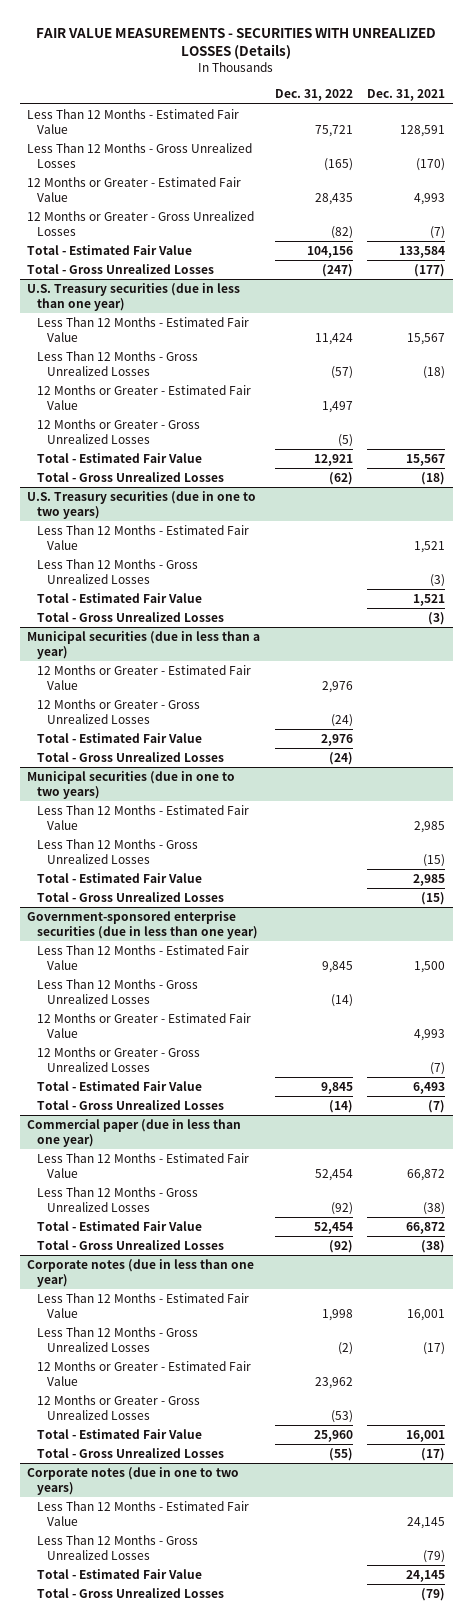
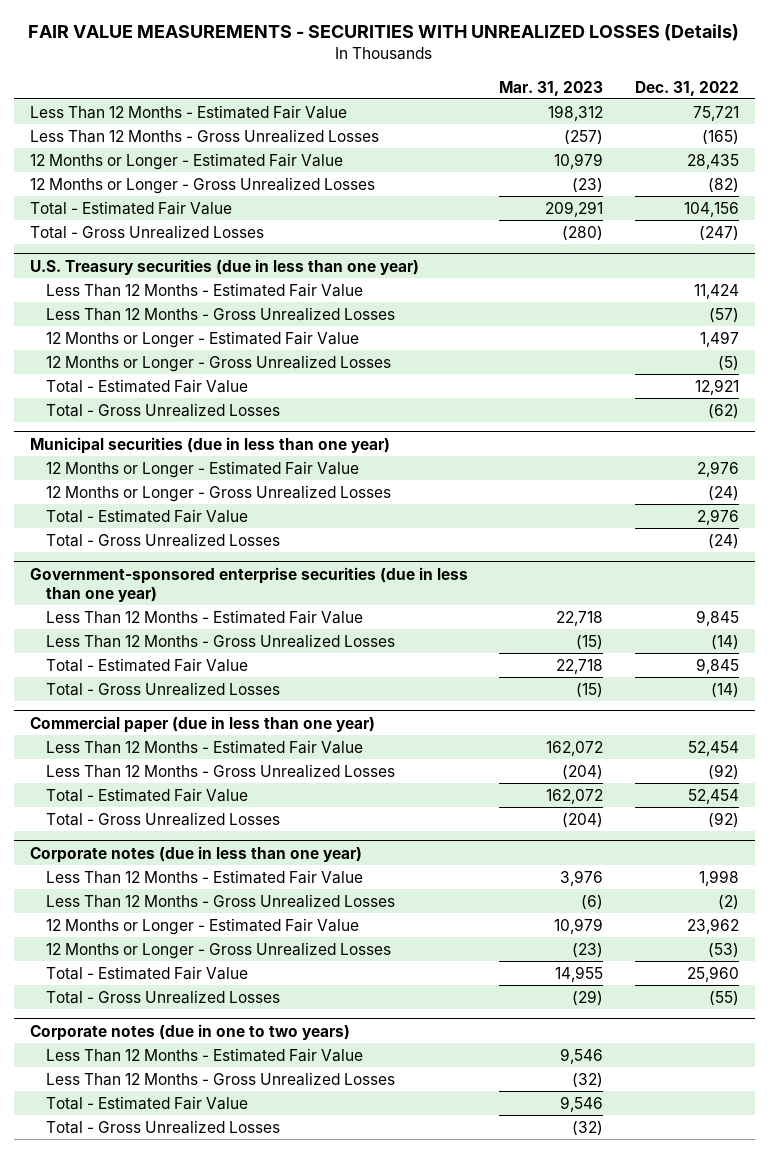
- | Dec. 31, 2022 | Dec. 31, 2021
+ | Mar. 31, 2023 | Dec. 31, 2022
- 12 Months or Greater - Estimated Fair Value | 28,435 | 4,993
- 12 Months or Greater - Gross Unrealized Losses | (82) | (7)
+ 12 Months or Longer - Estimated Fair Value | 10,979 | 28,435
+ 12 Months or Longer - Gross Unrealized Losses | (23) | (82)
@ U.S. Treasury securities (due in less than one year)
- 12 Months or Greater - Estimated Fair Value | 1,497 |
- 12 Months or Greater - Gross Unrealized Losses | (5) |
+ 12 Months or Longer - Estimated Fair Value | | 1,497
+ 12 Months or Longer - Gross Unrealized Losses | | (5)
- U.S. Treasury securities (due in one to two years)
- Less Than 12 Months - Estimated Fair Value | | 1,521
- Less Than 12 Months - Gross Unrealized Losses | | (3)
- Total - Estimated Fair Value | | 1,521
- Total - Gross Unrealized Losses | | (3)
- Municipal securities (due in less than a year)
- 12 Months or Greater - Estimated Fair Value | 2,976 |
- 12 Months or Greater - Gross Unrealized Losses | (24) |
+ Municipal securities (due in less than one year)
+ 12 Months or Longer - Estimated Fair Value | | 2,976
+ 12 Months or Longer - Gross Unrealized Losses | | (24)
- Municipal securities (due in one to two years)
- Less Than 12 Months - Estimated Fair Value | | 2,985
- Less Than 12 Months - Gross Unrealized Losses | | (15)
- Total - Estimated Fair Value | | 2,985
- Total - Gross Unrealized Losses | | (15)
@ Government-sponsored enterprise securities (due in less than one year)
- 12 Months or Greater - Estimated Fair Value | | 4,993
- 12 Months or Greater - Gross Unrealized Losses | | (7)
@ Corporate notes (due in less than one year)
- 12 Months or Greater - Estimated Fair Value | 23,962 |
- 12 Months or Greater - Gross Unrealized Losses | (53) |
+ 12 Months or Longer - Estimated Fair Value | 10,979 | 23,962
+ 12 Months or Longer - Gross Unrealized Losses | (23) | (53)

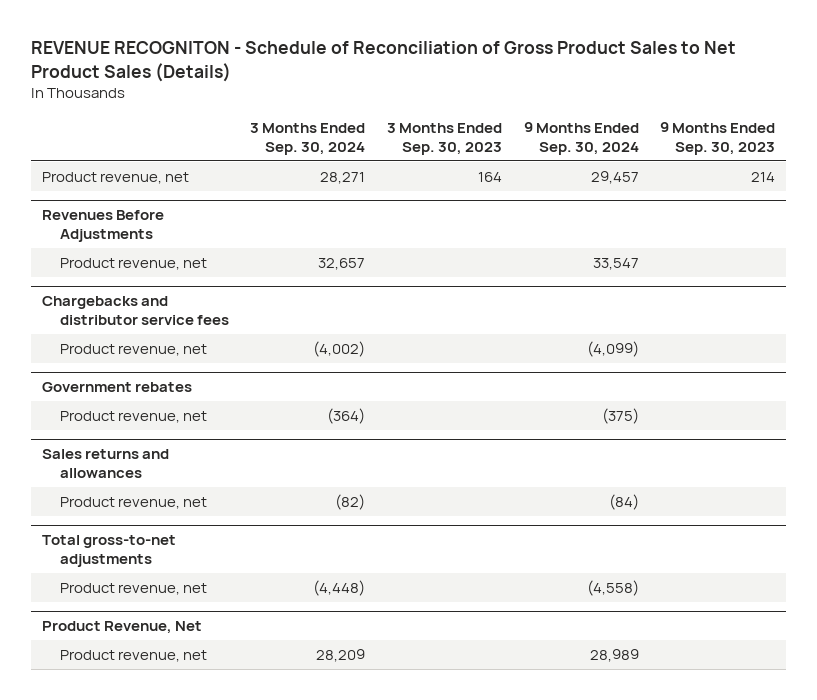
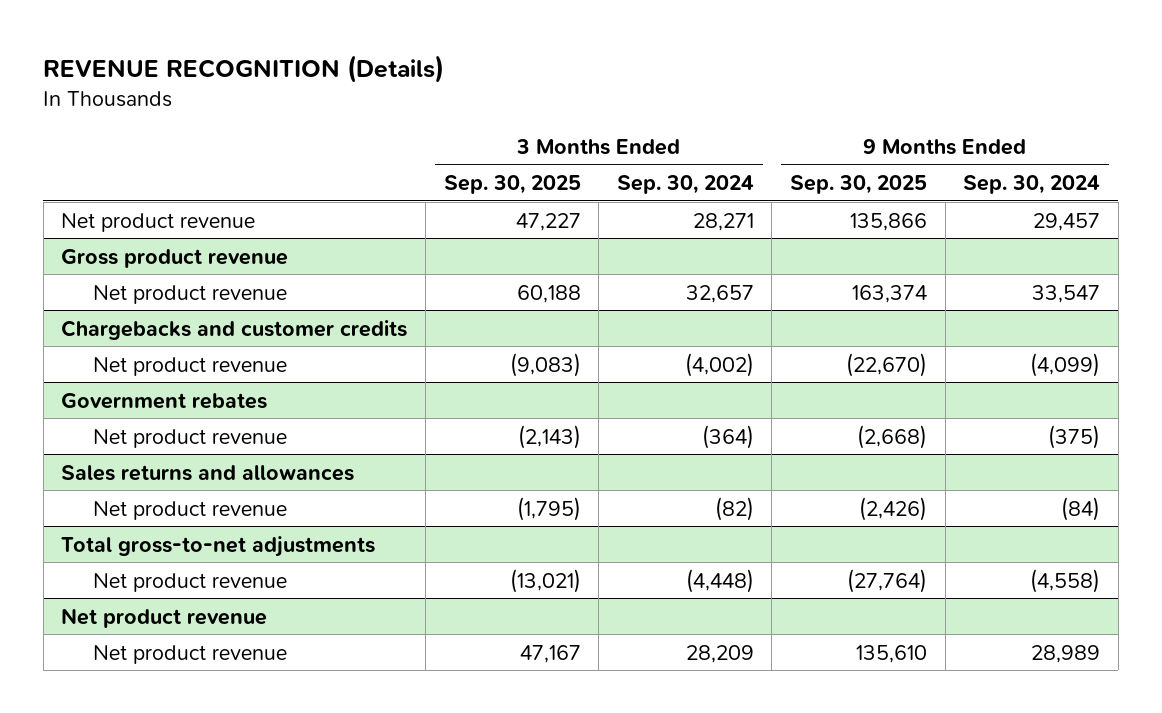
- REVENUE RECOGNITON - Schedule of Reconciliation of Gross Product Sales to Net Product Sales (Details)
+ REVENUE RECOGNITION (Details)
- | 3 Months Ended Sep. 30, 2024 | 3 Months Ended Sep. 30, 2023 | 9 Months Ended Sep. 30, 2024 | 9 Months Ended Sep. 30, 2023
+ | 3 Months Ended Sep. 30, 2025 | 3 Months Ended Sep. 30, 2024 | 9 Months Ended Sep. 30, 2025 | 9 Months Ended Sep. 30, 2024
- Product revenue, net | 28,271 | 164 | 29,457 | 214
- Revenues Before Adjustments
- Product revenue, net | 32,657 | | 33,547 |
- Chargebacks and distributor service fees
- Product revenue, net | (4,002) | | (4,099) |
+ Net product revenue | 47,227 | 28,271 | 135,866 | 29,457
+ Gross product revenue
+ Net product revenue | 60,188 | 32,657 | 163,374 | 33,547
+ Chargebacks and customer credits
+ Net product revenue | (9,083) | (4,002) | (22,670) | (4,099)
@ Government rebates
- Product revenue, net | (364) | | (375) |
+ Net product revenue | (2,143) | (364) | (2,668) | (375)
@ Sales returns and allowances
- Product revenue, net | (82) | | (84) |
+ Net product revenue | (1,795) | (82) | (2,426) | (84)
@ Total gross-to-net adjustments
- Product revenue, net | (4,448) | | (4,558) |
- Product Revenue, Net
- Product revenue, net | 28,209 | | 28,989 |
@ Total gross-to-net adjustments
+ Net product revenue | (13,021) | (4,448) | (27,764) | (4,558)
+ Net product revenue
+ Net product revenue | 47,167 | 28,209 | 135,610 | 28,989

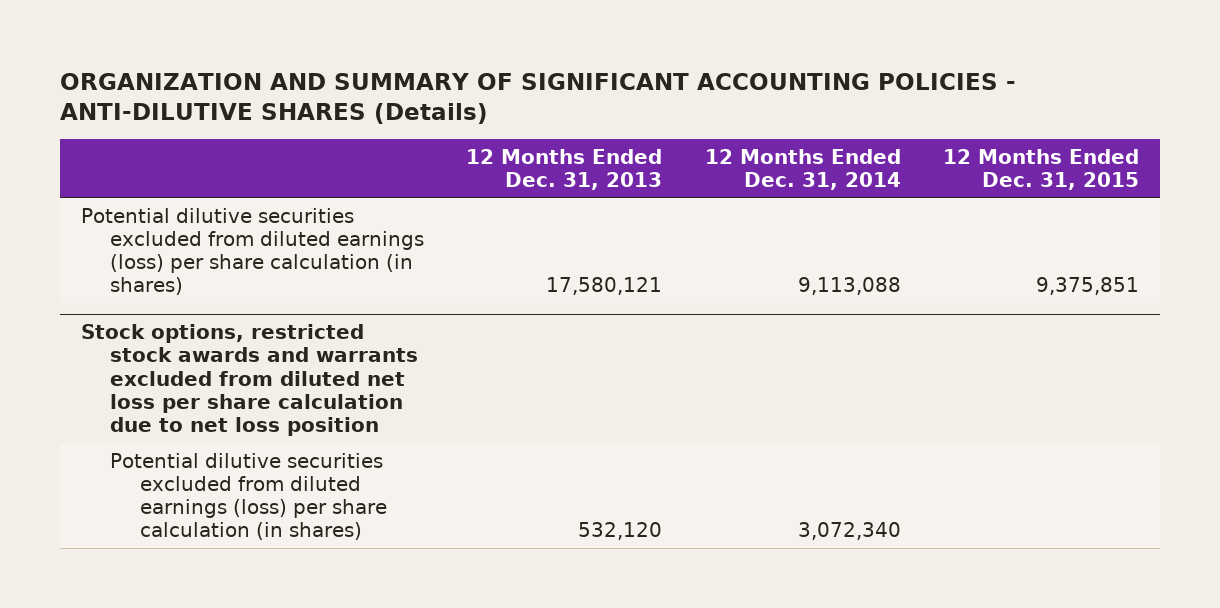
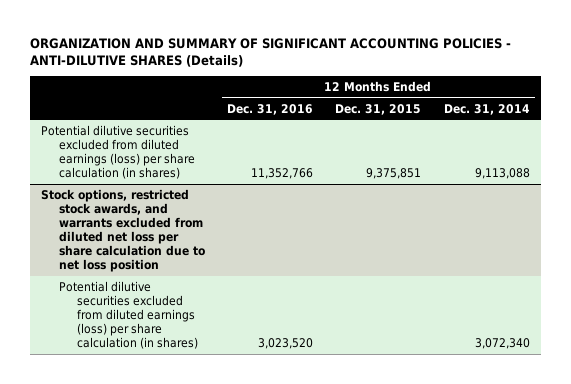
- | 12 Months Ended Dec. 31, 2013 | 12 Months Ended Dec. 31, 2014 | 12 Months Ended Dec. 31, 2015
+ | 12 Months Ended Dec. 31, 2016 | 12 Months Ended Dec. 31, 2015 | 12 Months Ended Dec. 31, 2014
- Stock options, restricted stock awards and warrants excluded from diluted net loss per share calculation due to net loss position
+ Stock options, restricted stock awards, and warrants excluded from diluted net loss per share calculation due to net loss position

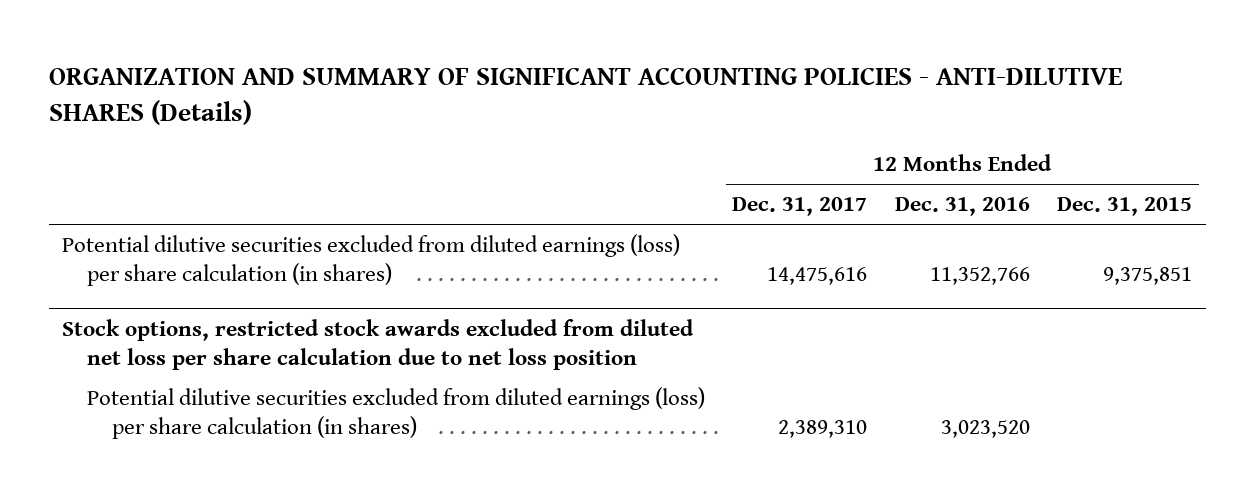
- | 12 Months Ended Dec. 31, 2016 | 12 Months Ended Dec. 31, 2015 | 12 Months Ended Dec. 31, 2014
+ | 12 Months Ended Dec. 31, 2017 | 12 Months Ended Dec. 31, 2016 | 12 Months Ended Dec. 31, 2015
- Stock options, restricted stock awards, and warrants excluded from diluted net loss per share calculation due to net loss position
+ Stock options, restricted stock awards excluded from diluted net loss per share calculation due to net loss position

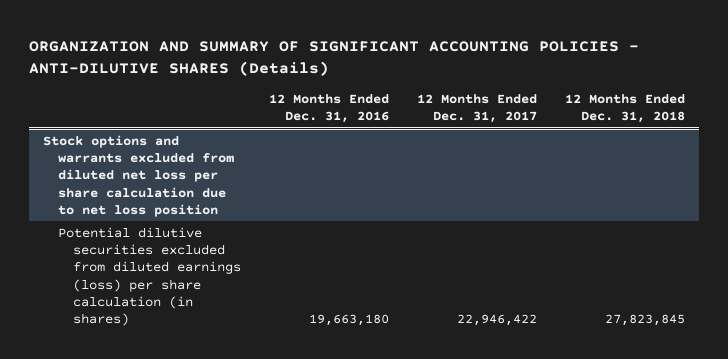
- | 12 Months Ended Dec. 31, 2017 | 12 Months Ended Dec. 31, 2016 | 12 Months Ended Dec. 31, 2015
+ | 12 Months Ended Dec. 31, 2016 | 12 Months Ended Dec. 31, 2017 | 12 Months Ended Dec. 31, 2018
- Potential dilutive securities excluded from diluted earnings (loss) per share calculation (in shares) | 14,475,616 | 11,352,766 | 9,375,851
- Stock options, restricted stock awards excluded from diluted net loss per share calculation due to net loss position
- Potential dilutive securities excluded from diluted earnings (loss) per share calculation (in shares) | 2,389,310 | 3,023,520 |
+ Stock options and warrants excluded from diluted net loss per share calculation due to net loss position
+ Potential dilutive securities excluded from diluted earnings (loss) per share calculation (in shares) | 19,663,180 | 22,946,422 | 27,823,845

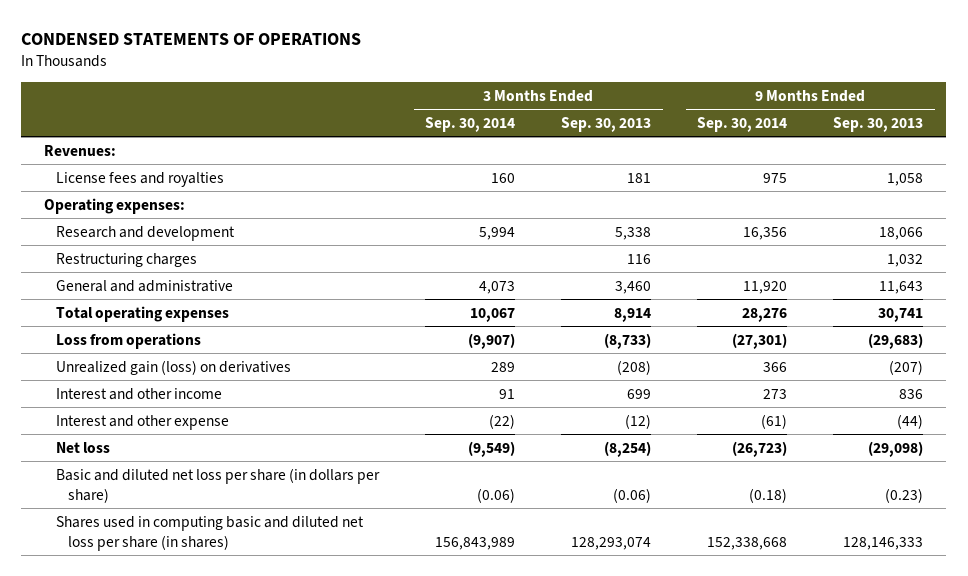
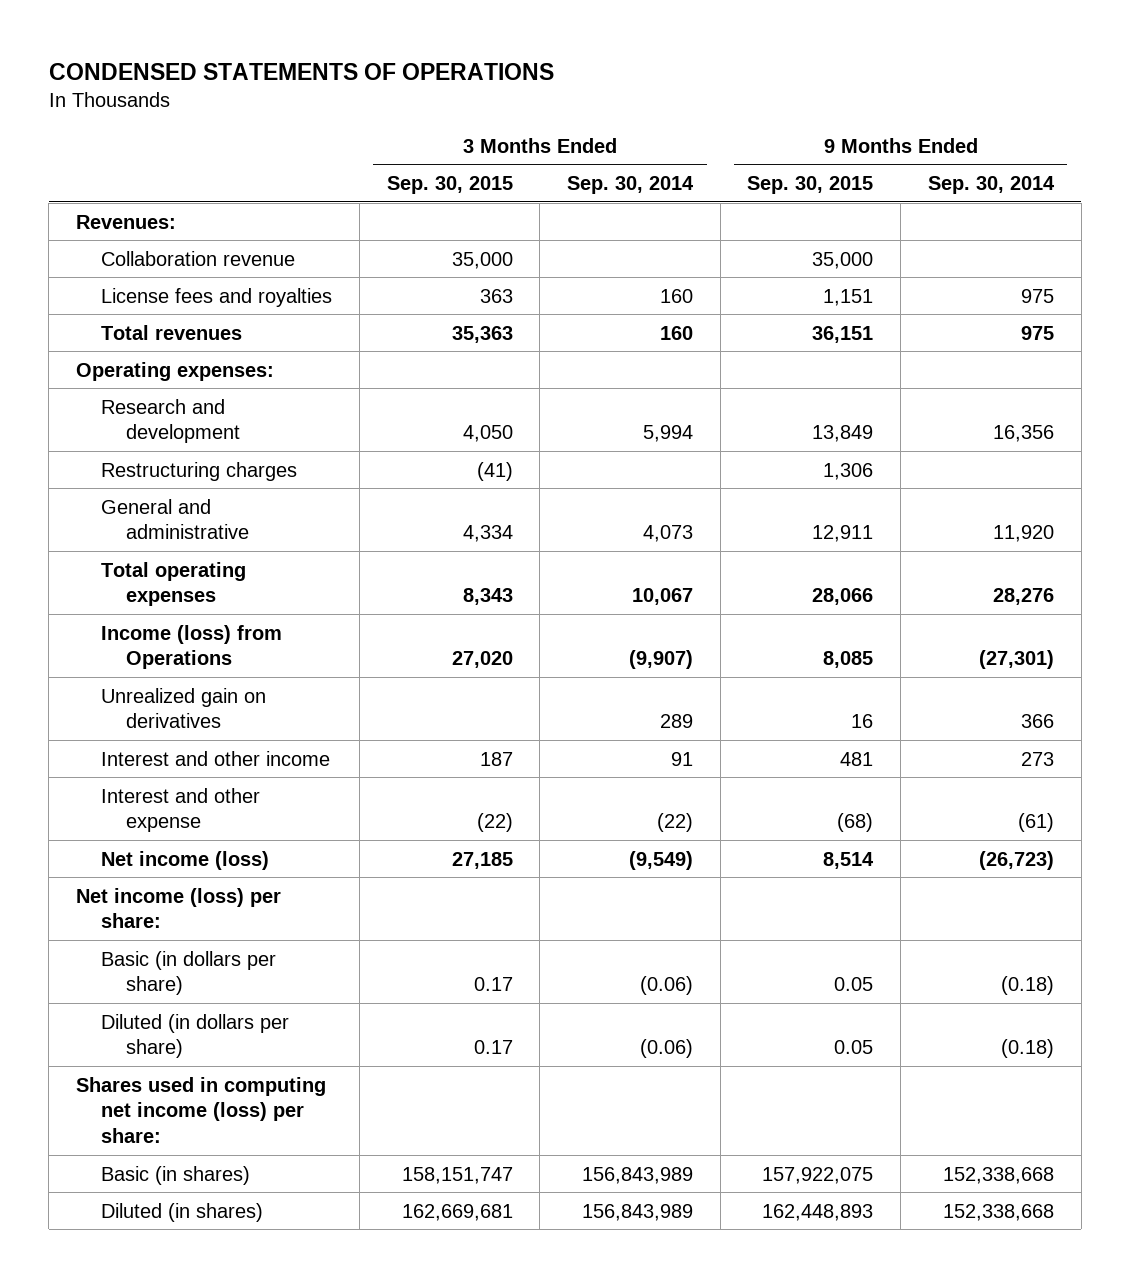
- | 3 Months Ended Sep. 30, 2014 | 3 Months Ended Sep. 30, 2013 | 9 Months Ended Sep. 30, 2014 | 9 Months Ended Sep. 30, 2013
+ | 3 Months Ended Sep. 30, 2015 | 3 Months Ended Sep. 30, 2014 | 9 Months Ended Sep. 30, 2015 | 9 Months Ended Sep. 30, 2014
+ Collaboration revenue | 35,000 | | 35,000 |
+ Total revenues | 35,363 | 160 | 36,151 | 975
- Loss from operations | (9,907) | (8,733) | (27,301) | (29,683)
- Unrealized gain (loss) on derivatives | 289 | (208) | 366 | (207)
+ Income (loss) from Operations | 27,020 | (9,907) | 8,085 | (27,301)
+ Unrealized gain on derivatives | | 289 | 16 | 366
- Net loss | (9,549) | (8,254) | (26,723) | (29,098)
- Basic and diluted net loss per share (in dollars per share) | (0.06) | (0.06) | (0.18) | (0.23)
- Shares used in computing basic and diluted net loss per share (in shares) | 156,843,989 | 128,293,074 | 152,338,668 | 128,146,333
+ Net income (loss) | 27,185 | (9,549) | 8,514 | (26,723)
+ Net income (loss) per share:
+ Basic (in dollars per share) | 0.17 | (0.06) | 0.05 | (0.18)
+ Diluted (in dollars per share) | 0.17 | (0.06) | 0.05 | (0.18)
+ Shares used in computing net income (loss) per share:
+ Basic (in shares) | 158,151,747 | 156,843,989 | 157,922,075 | 152,338,668
+ Diluted (in shares) | 162,669,681 | 156,843,989 | 162,448,893 | 152,338,668

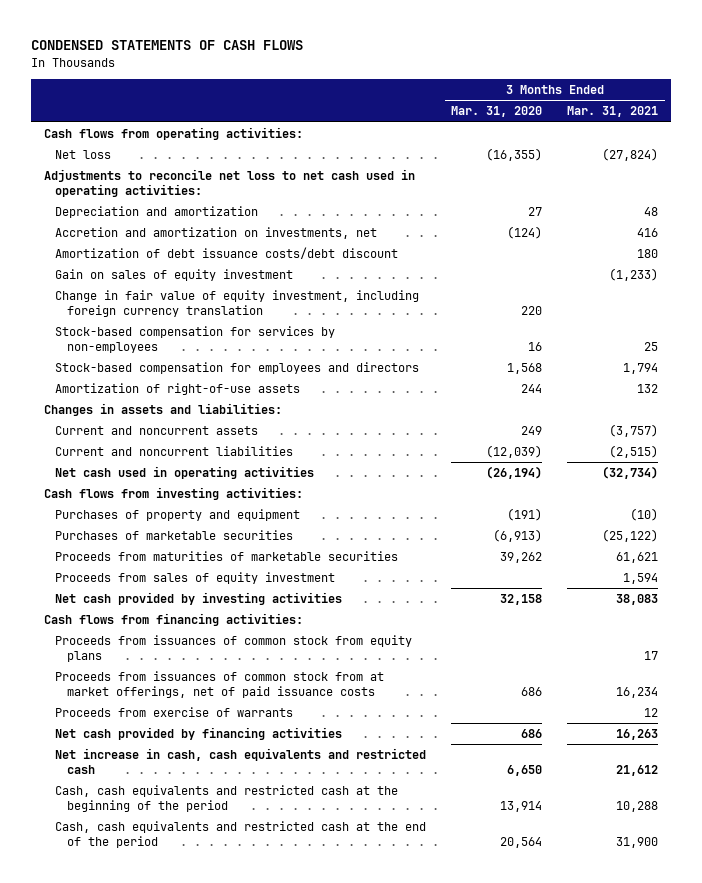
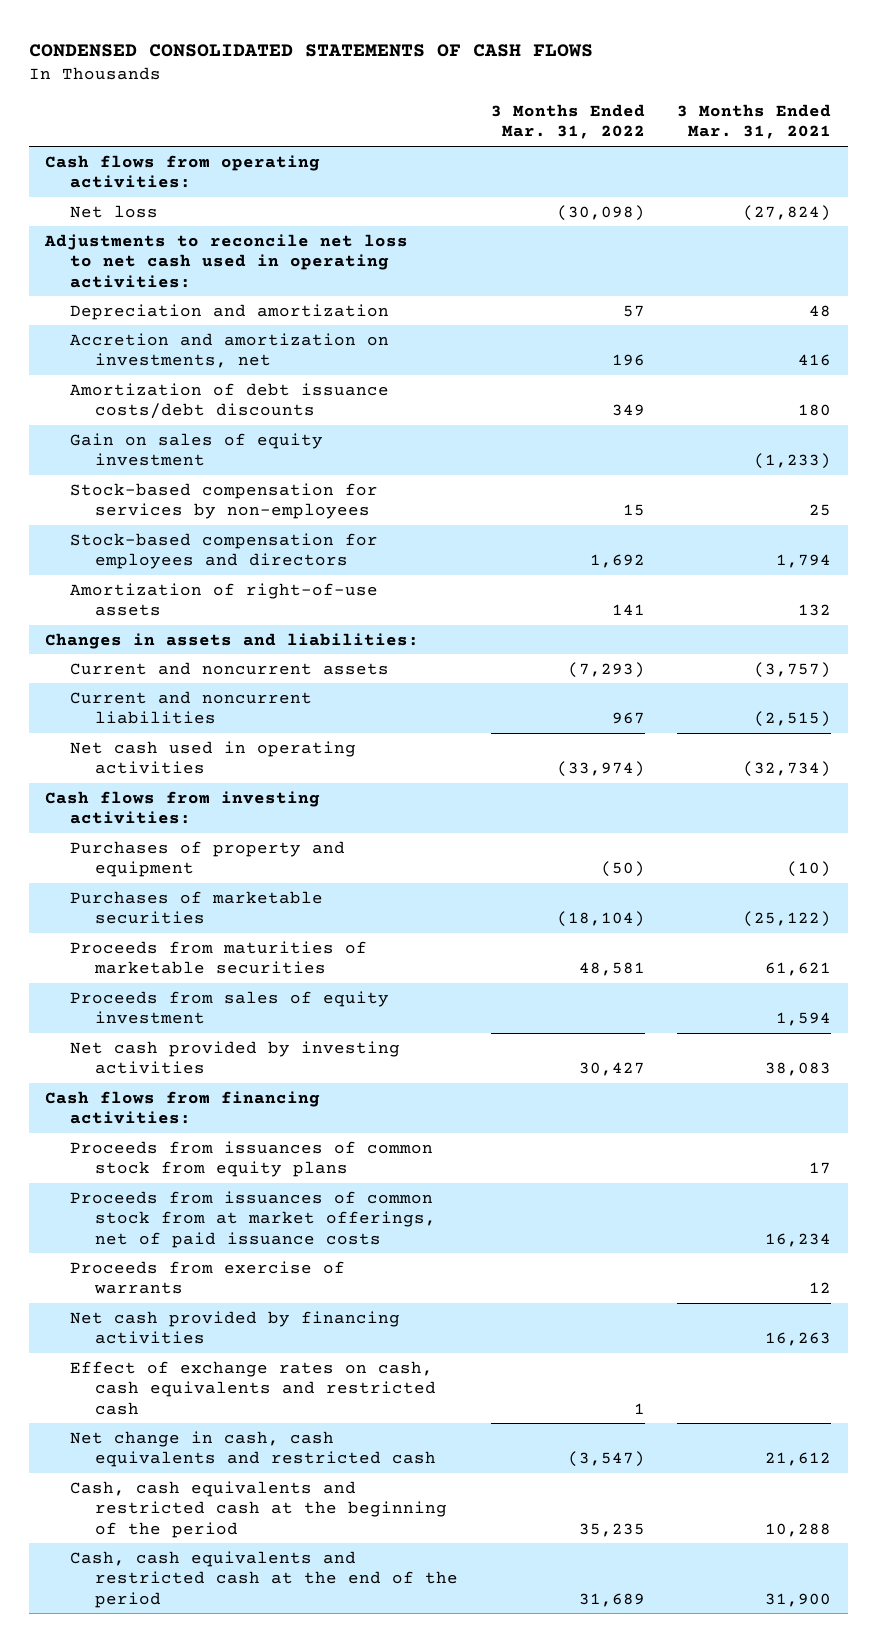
- CONDENSED STATEMENTS OF CASH FLOWS
+ CONDENSED CONSOLIDATED STATEMENTS OF CASH FLOWS
- | 3 Months Ended Mar. 31, 2020 | 3 Months Ended Mar. 31, 2021
+ | 3 Months Ended Mar. 31, 2022 | 3 Months Ended Mar. 31, 2021
- Amortization of debt issuance costs/debt discount | | 180
+ Amortization of debt issuance costs/debt discounts | 349 | 180
- Change in fair value of equity investment, including foreign currency translation | 220 |
- Net increase in cash, cash equivalents and restricted cash | 6,650 | 21,612
+ Effect of exchange rates on cash, cash equivalents and restricted cash | 1 |
+ Net change in cash, cash equivalents and restricted cash | (3,547) | 21,612

